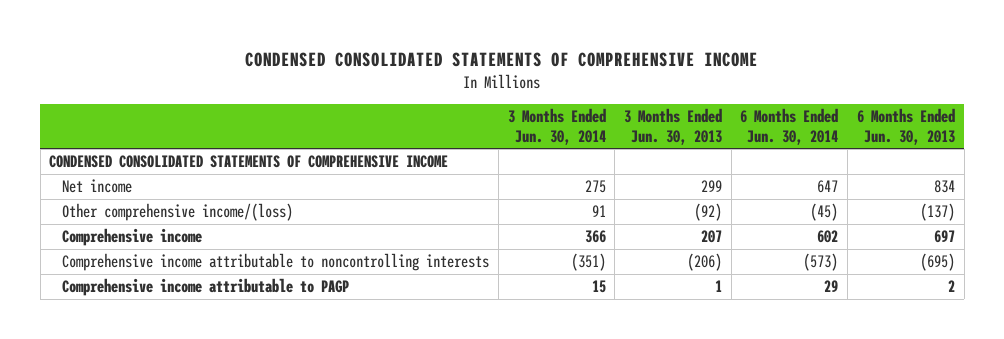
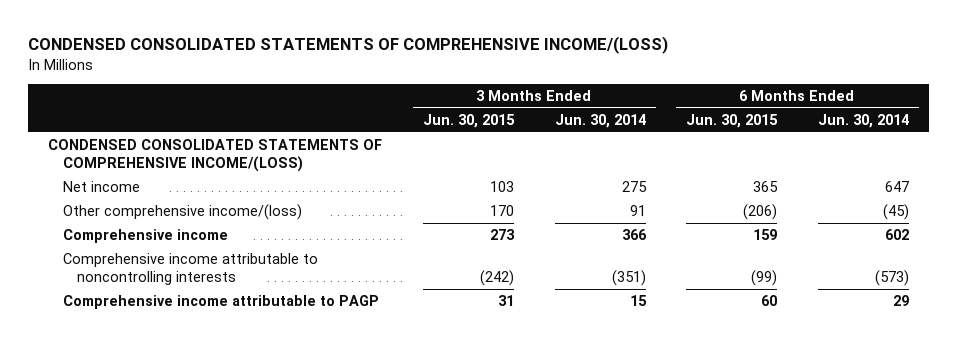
- CONDENSED CONSOLIDATED STATEMENTS OF COMPREHENSIVE INCOME
+ CONDENSED CONSOLIDATED STATEMENTS OF COMPREHENSIVE INCOME/(LOSS)
- | 3 Months Ended Jun. 30, 2014 | 3 Months Ended Jun. 30, 2013 | 6 Months Ended Jun. 30, 2014 | 6 Months Ended Jun. 30, 2013
+ | 3 Months Ended Jun. 30, 2015 | 3 Months Ended Jun. 30, 2014 | 6 Months Ended Jun. 30, 2015 | 6 Months Ended Jun. 30, 2014
- CONDENSED CONSOLIDATED STATEMENTS OF COMPREHENSIVE INCOME
+ CONDENSED CONSOLIDATED STATEMENTS OF COMPREHENSIVE INCOME/(LOSS)

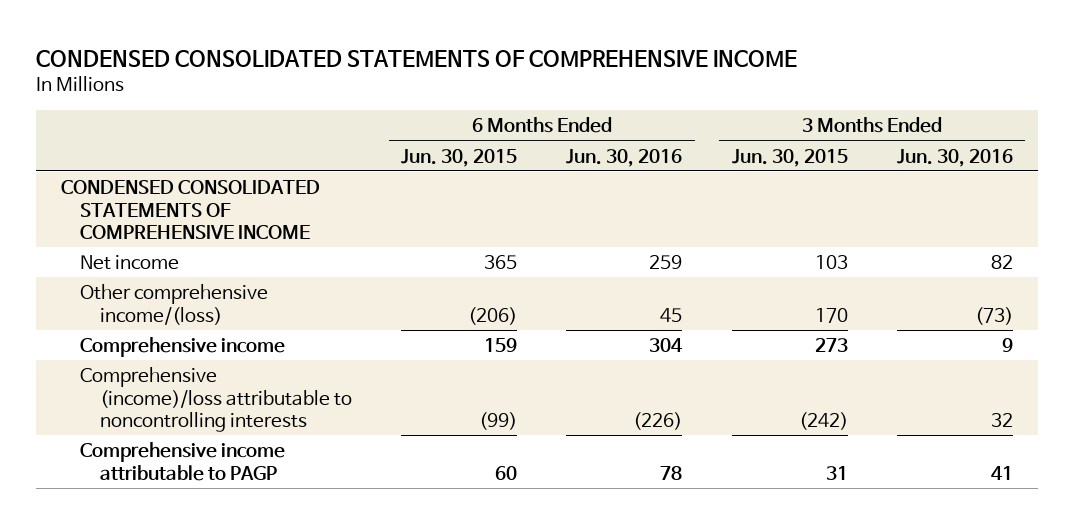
- CONDENSED CONSOLIDATED STATEMENTS OF COMPREHENSIVE INCOME/(LOSS)
+ CONDENSED CONSOLIDATED STATEMENTS OF COMPREHENSIVE INCOME
- | 3 Months Ended Jun. 30, 2015 | 3 Months Ended Jun. 30, 2014 | 6 Months Ended Jun. 30, 2015 | 6 Months Ended Jun. 30, 2014
+ | 6 Months Ended Jun. 30, 2015 | 6 Months Ended Jun. 30, 2016 | 3 Months Ended Jun. 30, 2015 | 3 Months Ended Jun. 30, 2016
- CONDENSED CONSOLIDATED STATEMENTS OF COMPREHENSIVE INCOME/(LOSS)
+ CONDENSED CONSOLIDATED STATEMENTS OF COMPREHENSIVE INCOME
- Comprehensive income attributable to noncontrolling interests | (242) | (351) | (99) | (573)
+ Comprehensive (income)/loss attributable to noncontrolling interests | (99) | (226) | (242) | 32

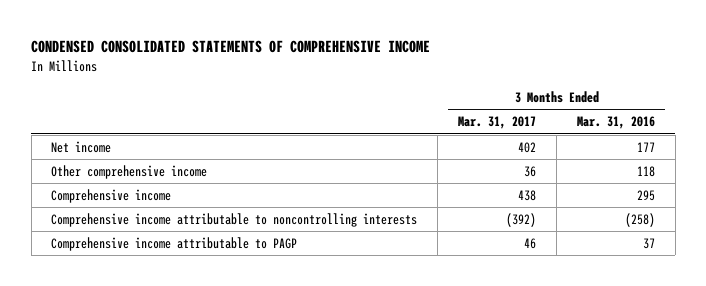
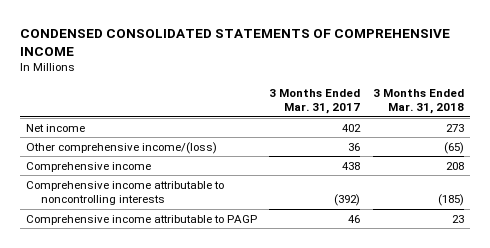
- | 3 Months Ended Mar. 31, 2017 | 3 Months Ended Mar. 31, 2016
+ | 3 Months Ended Mar. 31, 2017 | 3 Months Ended Mar. 31, 2018
- Other comprehensive income | 36 | 118
+ Other comprehensive income/(loss) | 36 | (65)

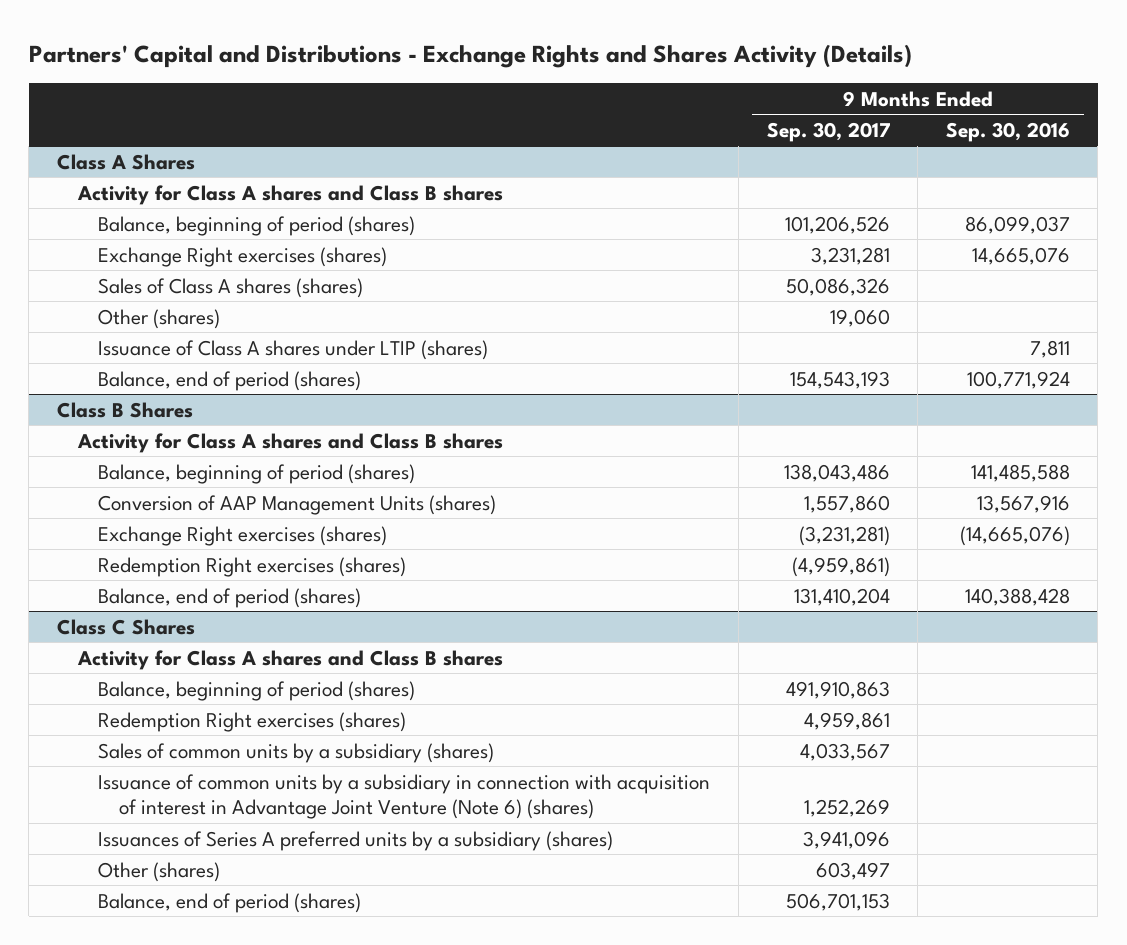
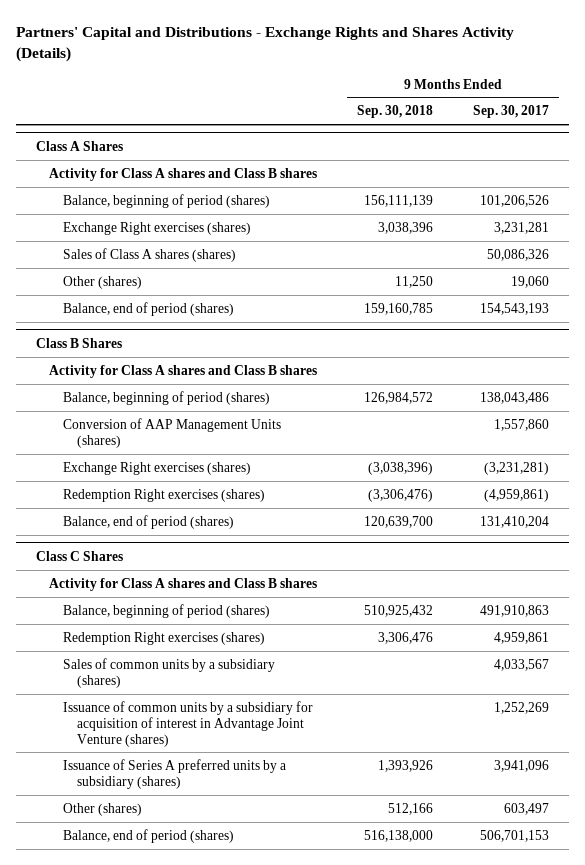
- | 9 Months Ended Sep. 30, 2017 | 9 Months Ended Sep. 30, 2016
+ | 9 Months Ended Sep. 30, 2018 | 9 Months Ended Sep. 30, 2017
@ Class A Shares
- Issuance of Class A shares under LTIP (shares) | | 7,811
@ Class C Shares
- Issuance of common units by a subsidiary in connection with acquisition of interest in Advantage Joint Venture (Note 6) (shares) | 1,252,269 |
- Issuances of Series A preferred units by a subsidiary (shares) | 3,941,096 |
+ Issuance of common units by a subsidiary for acquisition of interest in Advantage Joint Venture (shares) | | 1,252,269
+ Issuance of Series A preferred units by a subsidiary (shares) | 1,393,926 | 3,941,096

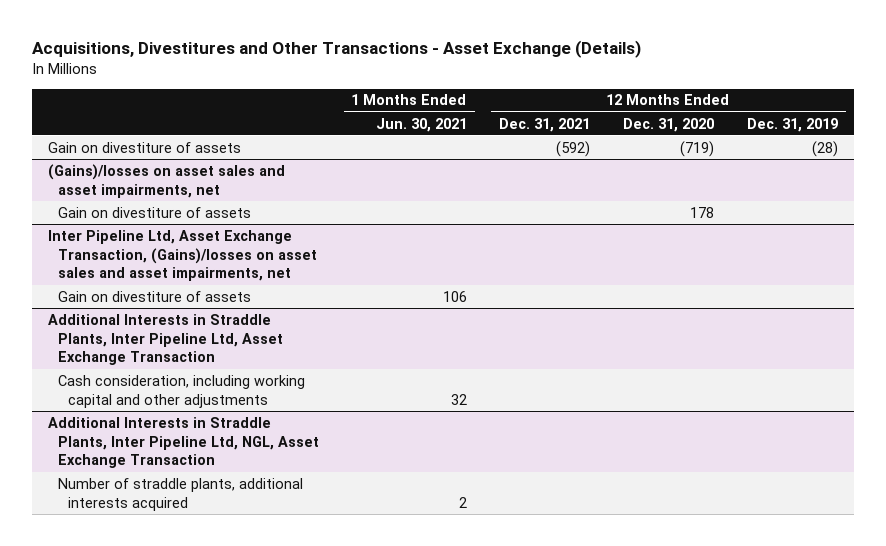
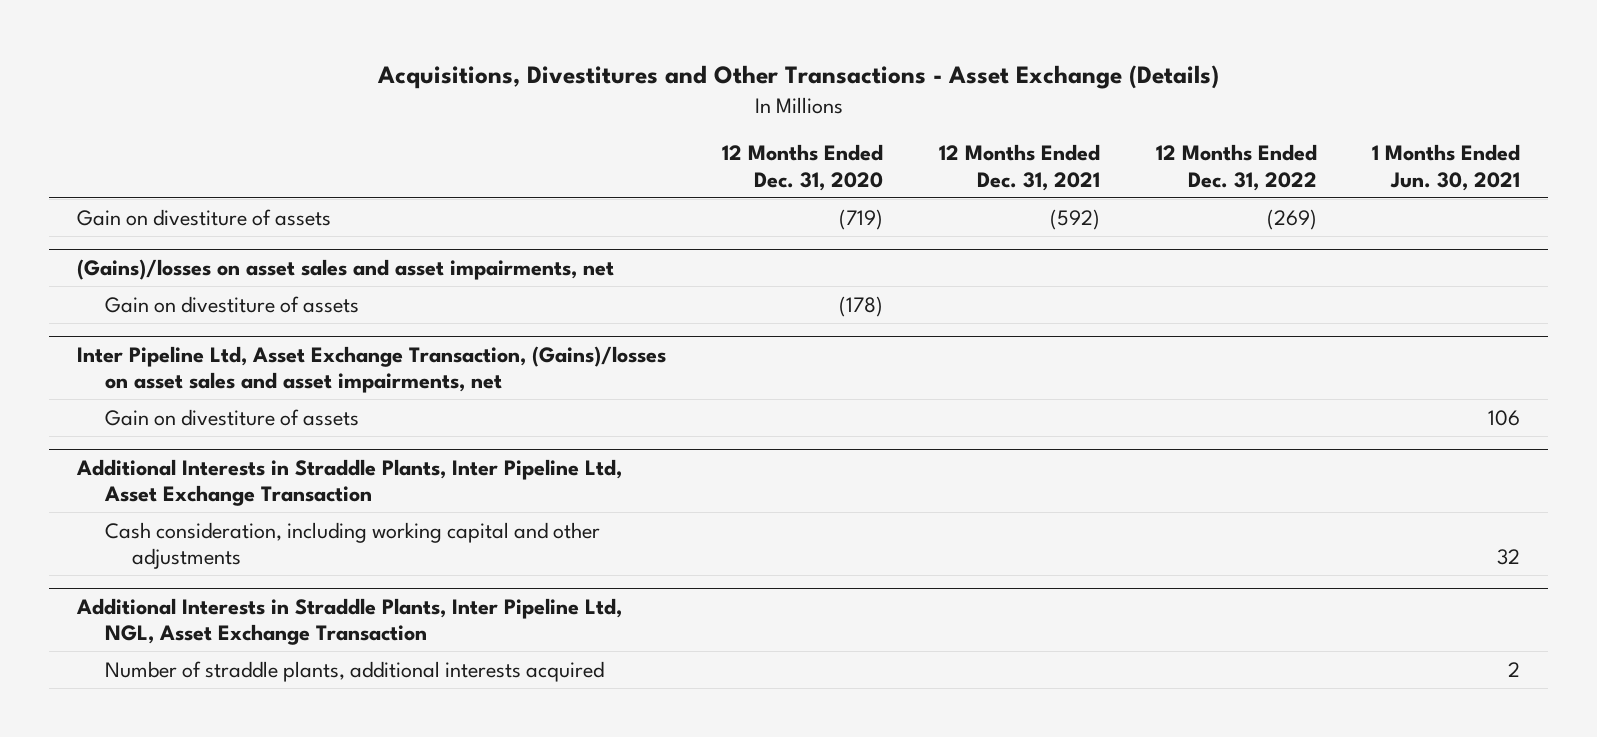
- | 1 Months Ended Jun. 30, 2021 | 12 Months Ended Dec. 31, 2021 | 12 Months Ended Dec. 31, 2020 | 12 Months Ended Dec. 31, 2019
+ | 12 Months Ended Dec. 31, 2020 | 12 Months Ended Dec. 31, 2021 | 12 Months Ended Dec. 31, 2022 | 1 Months Ended Jun. 30, 2021
@ (Gains)/losses on asset sales and asset impairments, net
- Gain on divestiture of assets | | | 178 |
+ Gain on divestiture of assets | (178) | | |

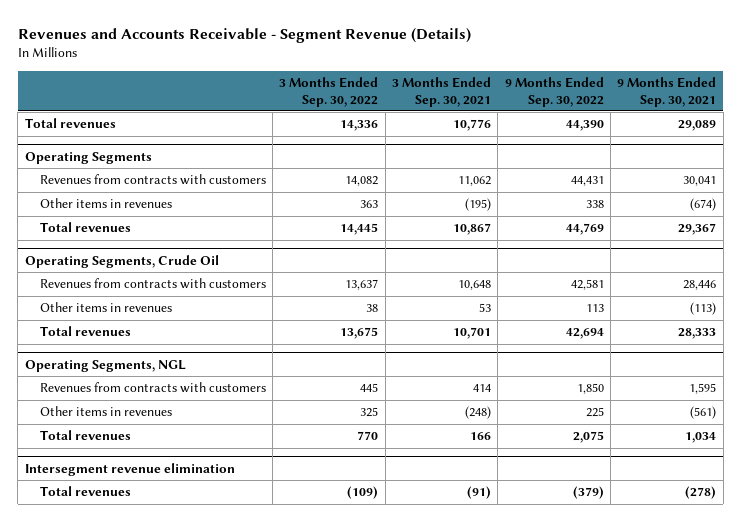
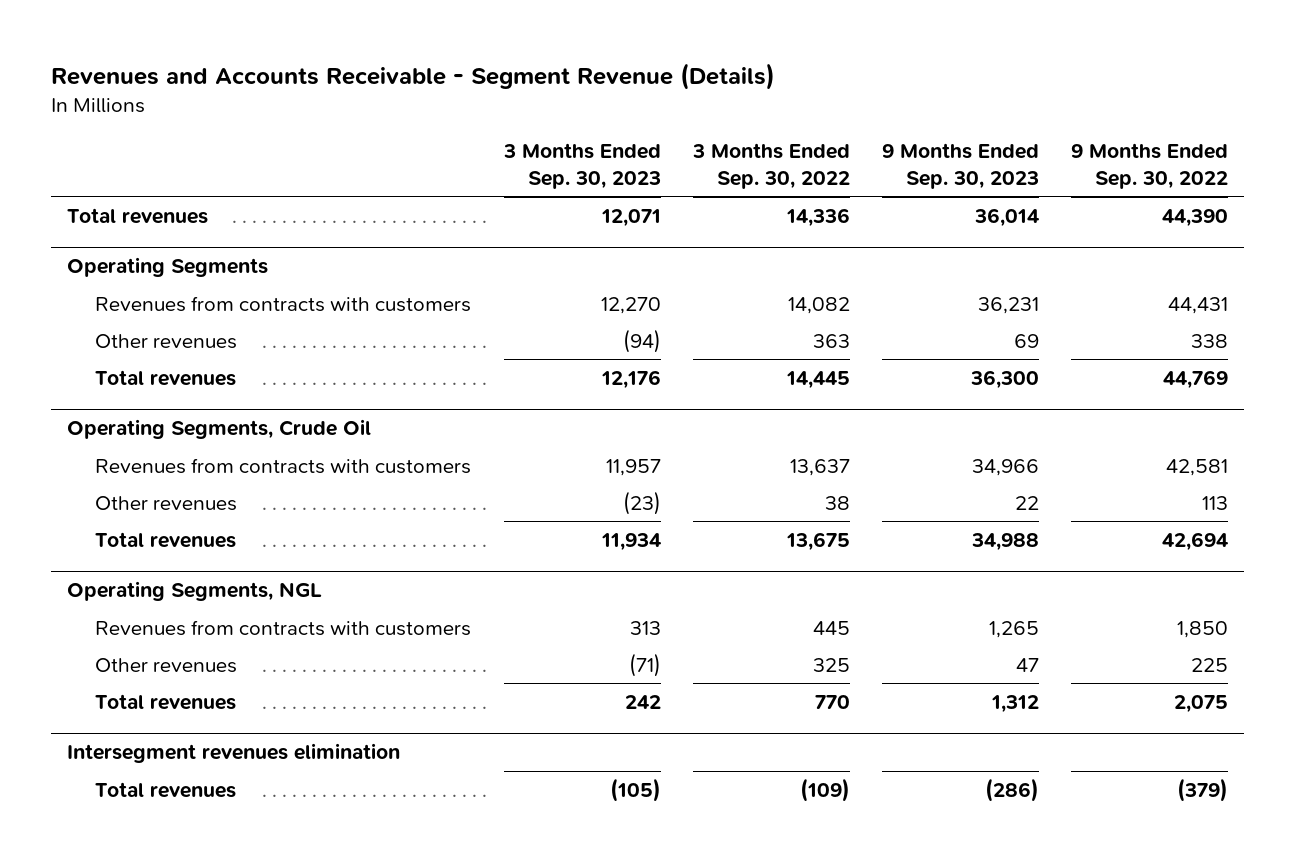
- | 3 Months Ended Sep. 30, 2022 | 3 Months Ended Sep. 30, 2021 | 9 Months Ended Sep. 30, 2022 | 9 Months Ended Sep. 30, 2021
+ | 3 Months Ended Sep. 30, 2023 | 3 Months Ended Sep. 30, 2022 | 9 Months Ended Sep. 30, 2023 | 9 Months Ended Sep. 30, 2022
@ Operating Segments
- Other items in revenues | 363 | (195) | 338 | (674)
+ Other revenues | (94) | 363 | 69 | 338
@ Operating Segments, Crude Oil
- Other items in revenues | 38 | 53 | 113 | (113)
+ Other revenues | (23) | 38 | 22 | 113
@ Operating Segments, NGL
- Other items in revenues | 325 | (248) | 225 | (561)
+ Other revenues | (71) | 325 | 47 | 225
- Intersegment revenue elimination
+ Intersegment revenues elimination

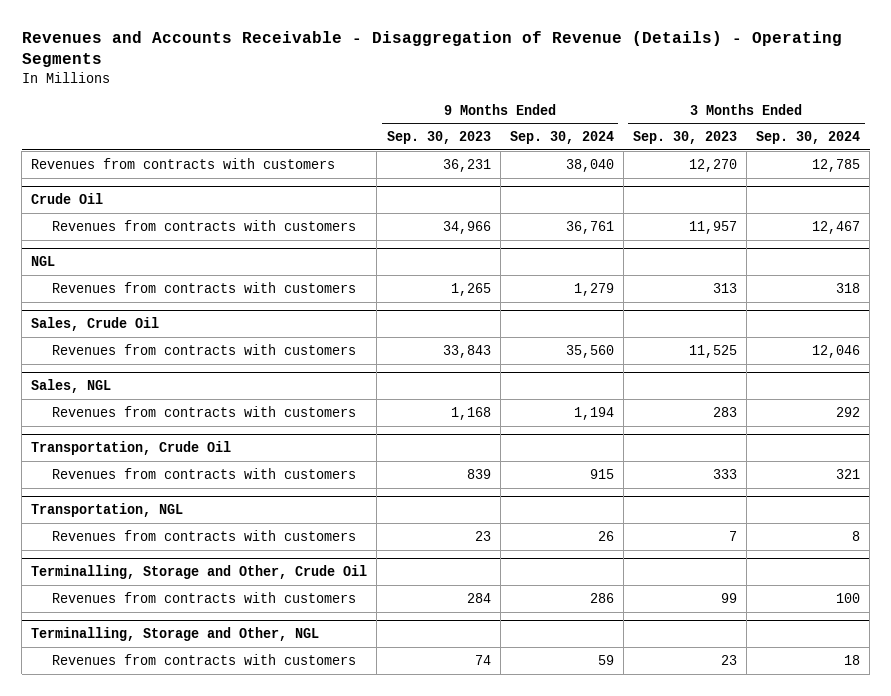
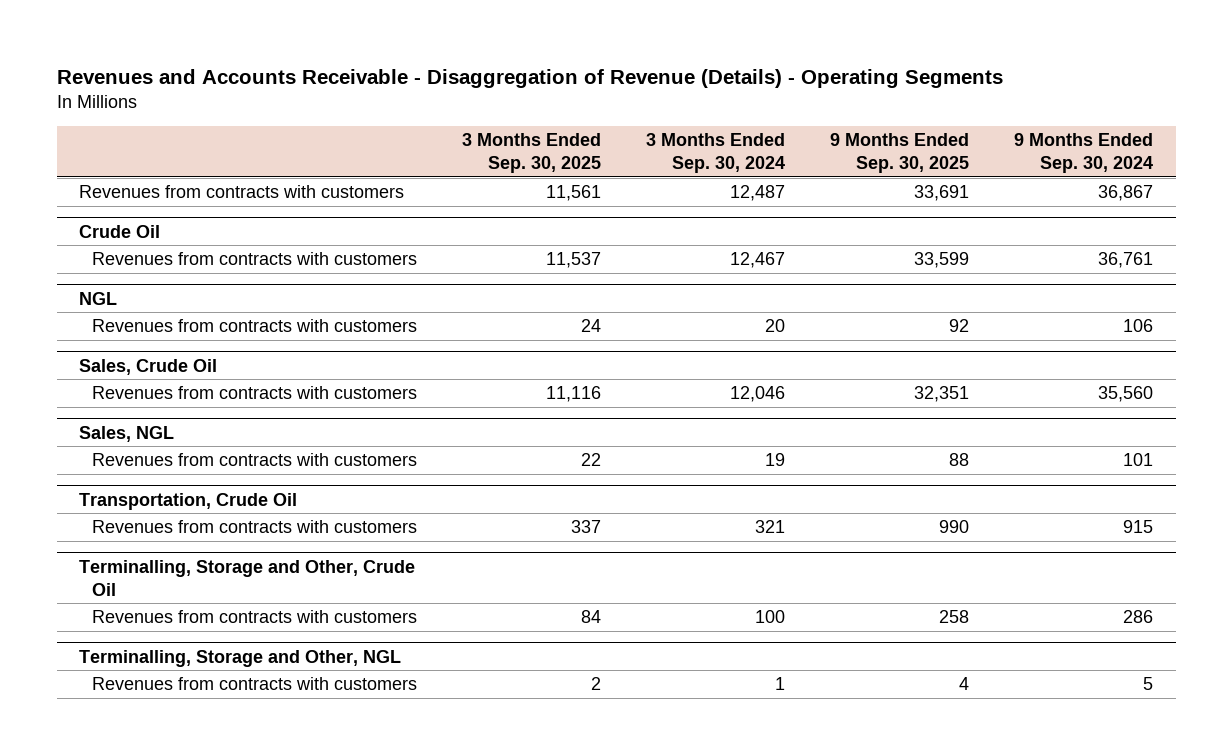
- | 9 Months Ended Sep. 30, 2023 | 9 Months Ended Sep. 30, 2024 | 3 Months Ended Sep. 30, 2023 | 3 Months Ended Sep. 30, 2024
+ | 3 Months Ended Sep. 30, 2025 | 3 Months Ended Sep. 30, 2024 | 9 Months Ended Sep. 30, 2025 | 9 Months Ended Sep. 30, 2024
- Revenues from contracts with customers | 36,231 | 38,040 | 12,270 | 12,785
+ Revenues from contracts with customers | 11,561 | 12,487 | 33,691 | 36,867
@ NGL
- Revenues from contracts with customers | 1,265 | 1,279 | 313 | 318
+ Revenues from contracts with customers | 24 | 20 | 92 | 106
@ Sales, NGL
- Revenues from contracts with customers | 1,168 | 1,194 | 283 | 292
+ Revenues from contracts with customers | 22 | 19 | 88 | 101
- Transportation, NGL
- Revenues from contracts with customers | 23 | 26 | 7 | 8
@ Terminalling, Storage and Other, NGL
- Revenues from contracts with customers | 74 | 59 | 23 | 18
+ Revenues from contracts with customers | 2 | 1 | 4 | 5

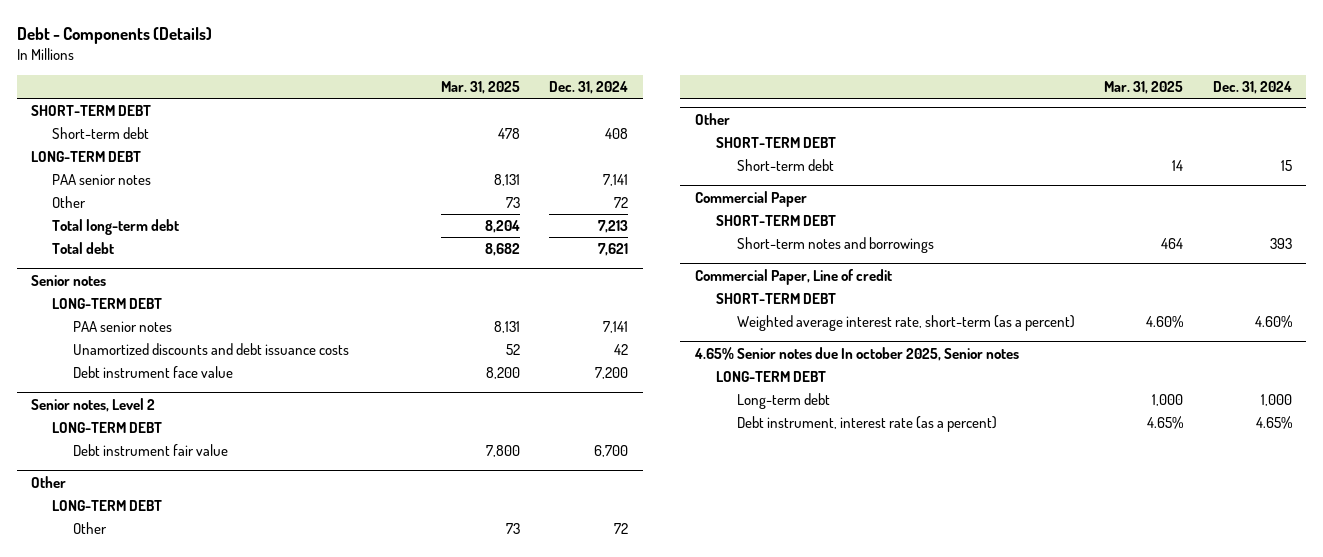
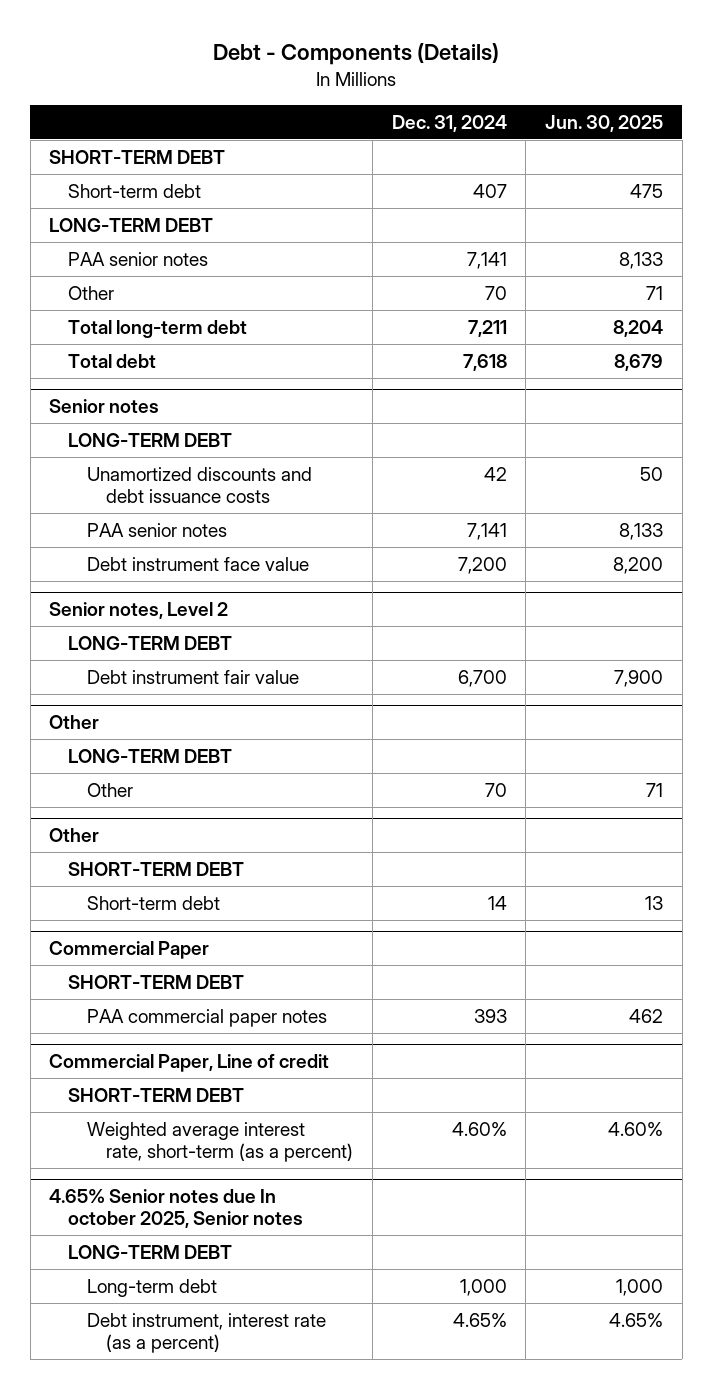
- | Mar. 31, 2025 | Dec. 31, 2024
+ | Dec. 31, 2024 | Jun. 30, 2025
- Short-term debt | 478 | 408
+ Short-term debt | 407 | 475
- Other | 73 | 72
- Total long-term debt | 8,204 | 7,213
- Total debt | 8,682 | 7,621
+ Other | 70 | 71
+ Total long-term debt | 7,211 | 8,204
+ Total debt | 7,618 | 8,679
@ Senior notes
moved down: PAA senior notes | 7,141 | 8,133
@ Other
- Other | 73 | 72
+ Other | 70 | 71
- Short-term debt | 14 | 15
+ Short-term debt | 14 | 13
@ Commercial Paper
- Short-term notes and borrowings | 464 | 393
+ PAA commercial paper notes | 393 | 462

